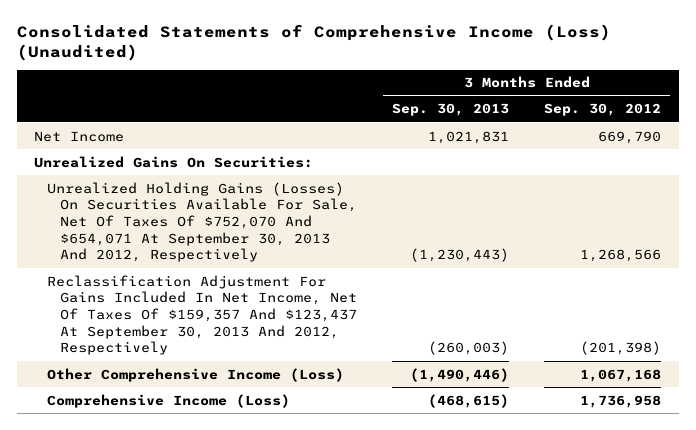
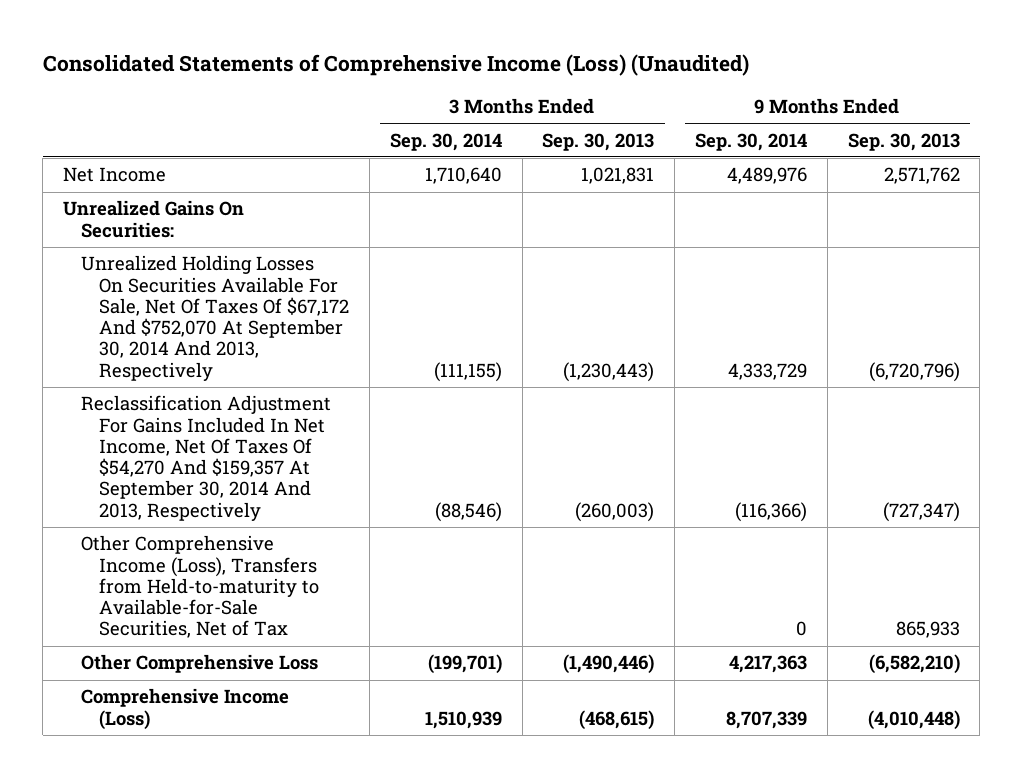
- | 3 Months Ended Sep. 30, 2013 | 3 Months Ended Sep. 30, 2012
+ | 3 Months Ended Sep. 30, 2014 | 3 Months Ended Sep. 30, 2013 | 9 Months Ended Sep. 30, 2014 | 9 Months Ended Sep. 30, 2013
- Unrealized Holding Gains (Losses) On Securities Available For Sale, Net Of Taxes Of $752,070 And $654,071 At September 30, 2013 And 2012, Respectively | (1,230,443) | 1,268,566
- Reclassification Adjustment For Gains Included In Net Income, Net Of Taxes Of $159,357 And $123,437 At September 30, 2013 And 2012, Respectively | (260,003) | (201,398)
- Other Comprehensive Income (Loss) | (1,490,446) | 1,067,168
+ Unrealized Holding Losses On Securities Available For Sale, Net Of Taxes Of $67,172 And $752,070 At September 30, 2014 And 2013, Respectively | (111,155) | (1,230,443) | 4,333,729 | (6,720,796)
+ Reclassification Adjustment For Gains Included In Net Income, Net Of Taxes Of $54,270 And $159,357 At September 30, 2014 And 2013, Respectively | (88,546) | (260,003) | (116,366) | (727,347)
+ Other Comprehensive Income (Loss), Transfers from Held-to-maturity to Available-for-Sale Securities, Net of Tax | | | 0 | 865,933
+ Other Comprehensive Loss | (199,701) | (1,490,446) | 4,217,363 | (6,582,210)

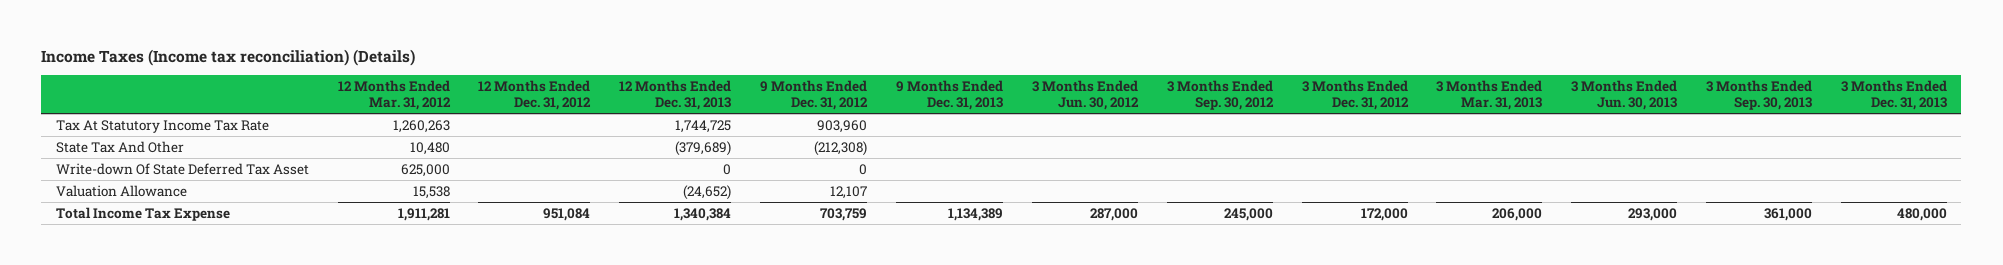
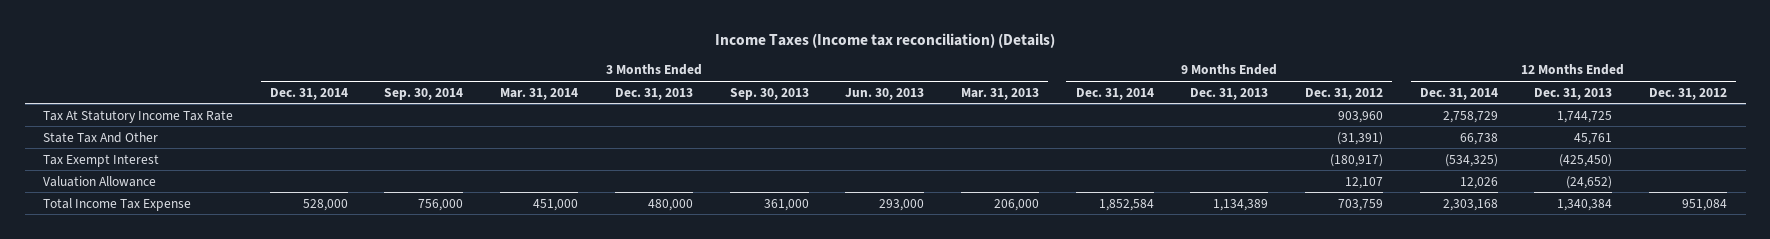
- | 12 Months Ended Mar. 31, 2012 | 12 Months Ended Dec. 31, 2012 | 12 Months Ended Dec. 31, 2013 | 9 Months Ended Dec. 31, 2012 | 9 Months Ended Dec. 31, 2013 | 3 Months Ended Jun. 30, 2012 | 3 Months Ended Sep. 30, 2012 | 3 Months Ended Dec. 31, 2012 | 3 Months Ended Mar. 31, 2013 | 3 Months Ended Jun. 30, 2013 | 3 Months Ended Sep. 30, 2013 | 3 Months Ended Dec. 31, 2013
+ | 3 Months Ended Dec. 31, 2014 | 3 Months Ended Sep. 30, 2014 | 3 Months Ended Mar. 31, 2014 | 3 Months Ended Dec. 31, 2013 | 3 Months Ended Sep. 30, 2013 | 3 Months Ended Jun. 30, 2013 | 3 Months Ended Mar. 31, 2013 | 9 Months Ended Dec. 31, 2014 | 9 Months Ended Dec. 31, 2013 | 9 Months Ended Dec. 31, 2012 | 12 Months Ended Dec. 31, 2014 | 12 Months Ended Dec. 31, 2013 | 12 Months Ended Dec. 31, 2012
- State Tax And Other | 10,480 | | (379,689) | (212,308) | | | | | | | |
- Write-down Of State Deferred Tax Asset | 625,000 | | 0 | 0 | | | | | | | |
+ State Tax And Other | | | | | | | | | | (31,391) | 66,738 | 45,761 |
+ Tax Exempt Interest | | | | | | | | | | (180,917) | (534,325) | (425,450) |

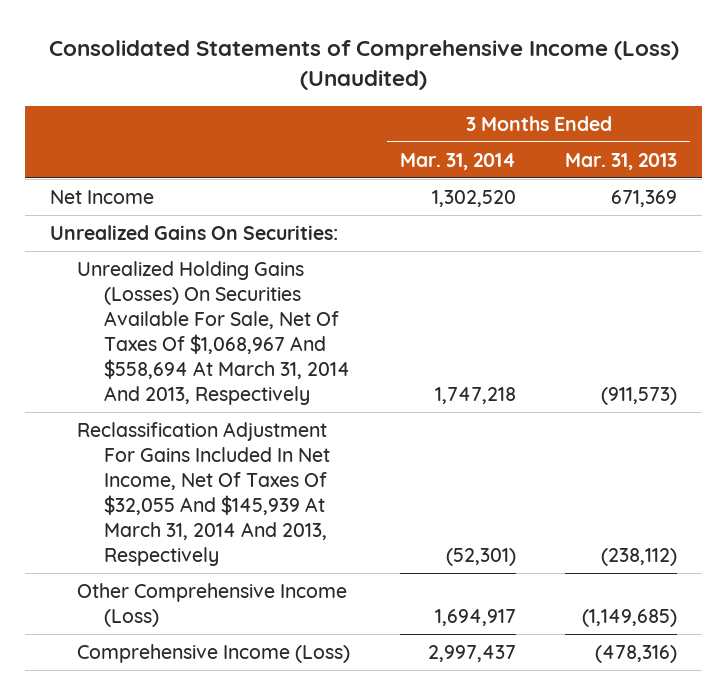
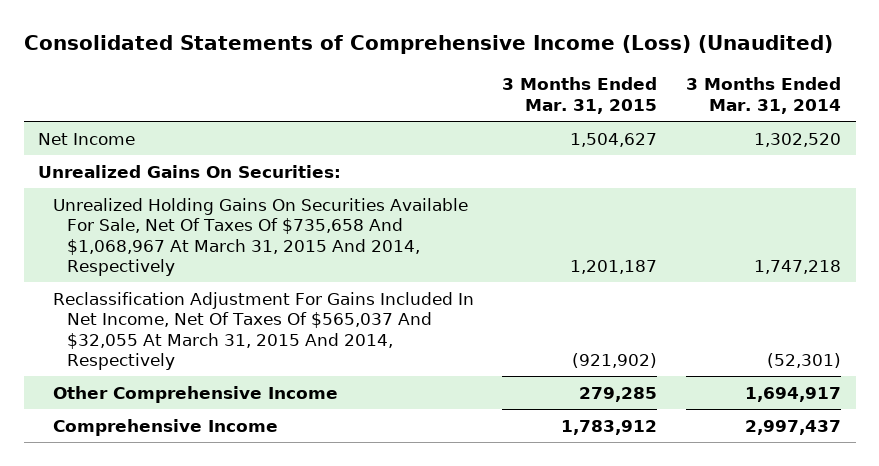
- | 3 Months Ended Mar. 31, 2014 | 3 Months Ended Mar. 31, 2013
+ | 3 Months Ended Mar. 31, 2015 | 3 Months Ended Mar. 31, 2014
- Unrealized Holding Gains (Losses) On Securities Available For Sale, Net Of Taxes Of $1,068,967 And $558,694 At March 31, 2014 And 2013, Respectively | 1,747,218 | (911,573)
- Reclassification Adjustment For Gains Included In Net Income, Net Of Taxes Of $32,055 And $145,939 At March 31, 2014 And 2013, Respectively | (52,301) | (238,112)
- Other Comprehensive Income (Loss) | 1,694,917 | (1,149,685)
- Comprehensive Income (Loss) | 2,997,437 | (478,316)
+ Unrealized Holding Gains On Securities Available For Sale, Net Of Taxes Of $735,658 And $1,068,967 At March 31, 2015 And 2014, Respectively | 1,201,187 | 1,747,218
+ Reclassification Adjustment For Gains Included In Net Income, Net Of Taxes Of $565,037 And $32,055 At March 31, 2015 And 2014, Respectively | (921,902) | (52,301)
+ Other Comprehensive Income | 279,285 | 1,694,917
+ Comprehensive Income | 1,783,912 | 2,997,437

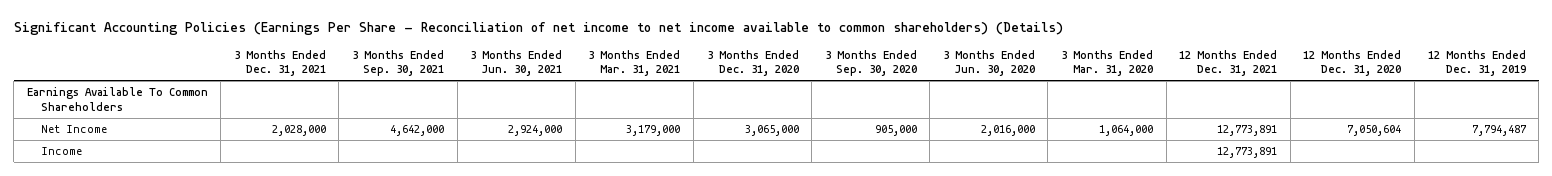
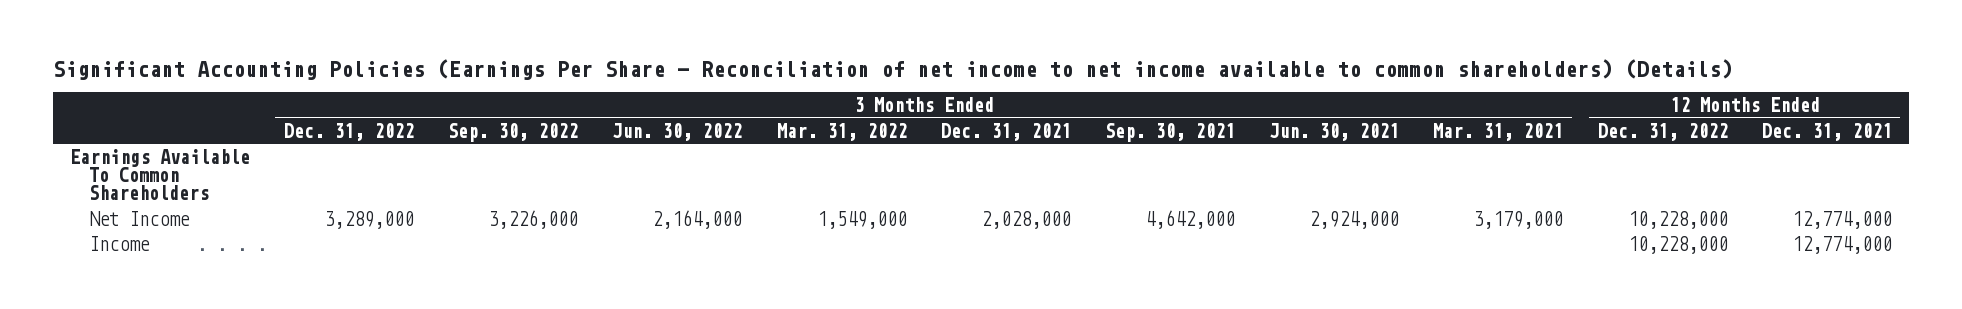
- | 3 Months Ended Dec. 31, 2021 | 3 Months Ended Sep. 30, 2021 | 3 Months Ended Jun. 30, 2021 | 3 Months Ended Mar. 31, 2021 | 3 Months Ended Dec. 31, 2020 | 3 Months Ended Sep. 30, 2020 | 3 Months Ended Jun. 30, 2020 | 3 Months Ended Mar. 31, 2020 | 12 Months Ended Dec. 31, 2021 | 12 Months Ended Dec. 31, 2020 | 12 Months Ended Dec. 31, 2019
+ | 3 Months Ended Dec. 31, 2022 | 3 Months Ended Sep. 30, 2022 | 3 Months Ended Jun. 30, 2022 | 3 Months Ended Mar. 31, 2022 | 3 Months Ended Dec. 31, 2021 | 3 Months Ended Sep. 30, 2021 | 3 Months Ended Jun. 30, 2021 | 3 Months Ended Mar. 31, 2021 | 12 Months Ended Dec. 31, 2022 | 12 Months Ended Dec. 31, 2021
- Net Income | 2,028,000 | 4,642,000 | 2,924,000 | 3,179,000 | 3,065,000 | 905,000 | 2,016,000 | 1,064,000 | 12,773,891 | 7,050,604 | 7,794,487
- Income | | | | | | | | | 12,773,891 | |
+ Net Income | 3,289,000 | 3,226,000 | 2,164,000 | 1,549,000 | 2,028,000 | 4,642,000 | 2,924,000 | 3,179,000 | 10,228,000 | 12,774,000
+ Income | | | | | | | | | 10,228,000 | 12,774,000

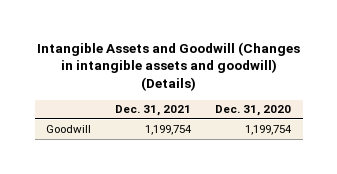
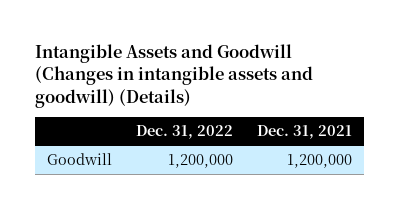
- | Dec. 31, 2021 | Dec. 31, 2020
+ | Dec. 31, 2022 | Dec. 31, 2021
- Goodwill | 1,199,754 | 1,199,754
+ Goodwill | 1,200,000 | 1,200,000

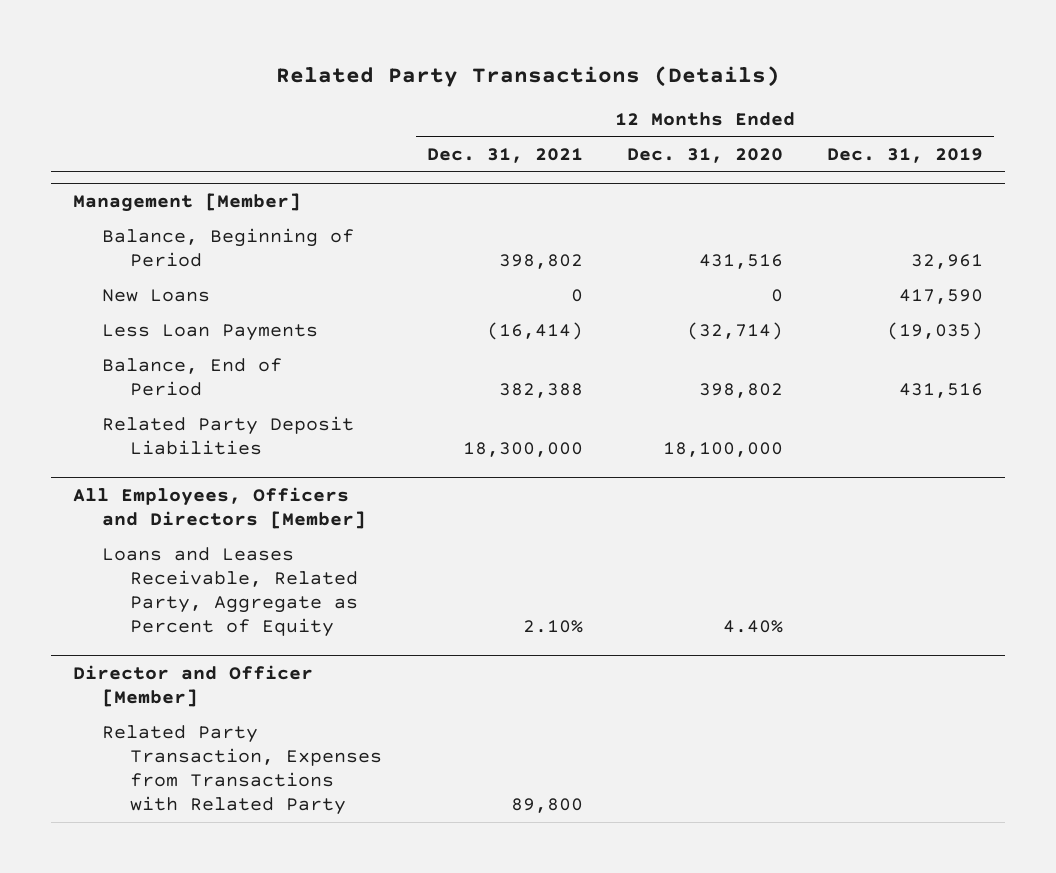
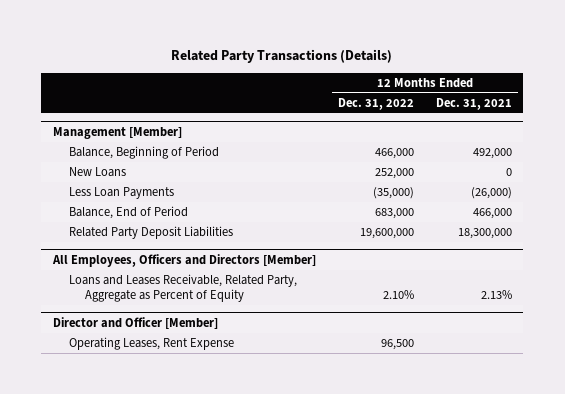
- | 12 Months Ended Dec. 31, 2021 | 12 Months Ended Dec. 31, 2020 | 12 Months Ended Dec. 31, 2019
+ | 12 Months Ended Dec. 31, 2022 | 12 Months Ended Dec. 31, 2021
@ Management [Member]
- Balance, Beginning of Period | 398,802 | 431,516 | 32,961
+ Balance, Beginning of Period | 466,000 | 492,000
- Less Loan Payments | (16,414) | (32,714) | (19,035)
- Balance, End of Period | 382,388 | 398,802 | 431,516
+ Less Loan Payments | (35,000) | (26,000)
+ Balance, End of Period | 683,000 | 466,000
@ All Employees, Officers and Directors [Member]
- Loans and Leases Receivable, Related Party, Aggregate as Percent of Equity | 2.10% | 4.40% |
+ Loans and Leases Receivable, Related Party, Aggregate as Percent of Equity | 2.10% | 2.13%
@ Director and Officer [Member]
- Related Party Transaction, Expenses from Transactions with Related Party | 89,800 | |
+ Operating Leases, Rent Expense | 96,500 |

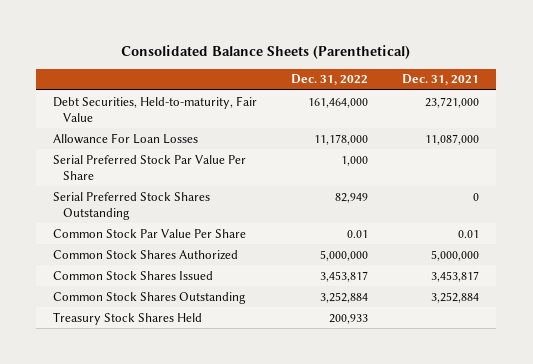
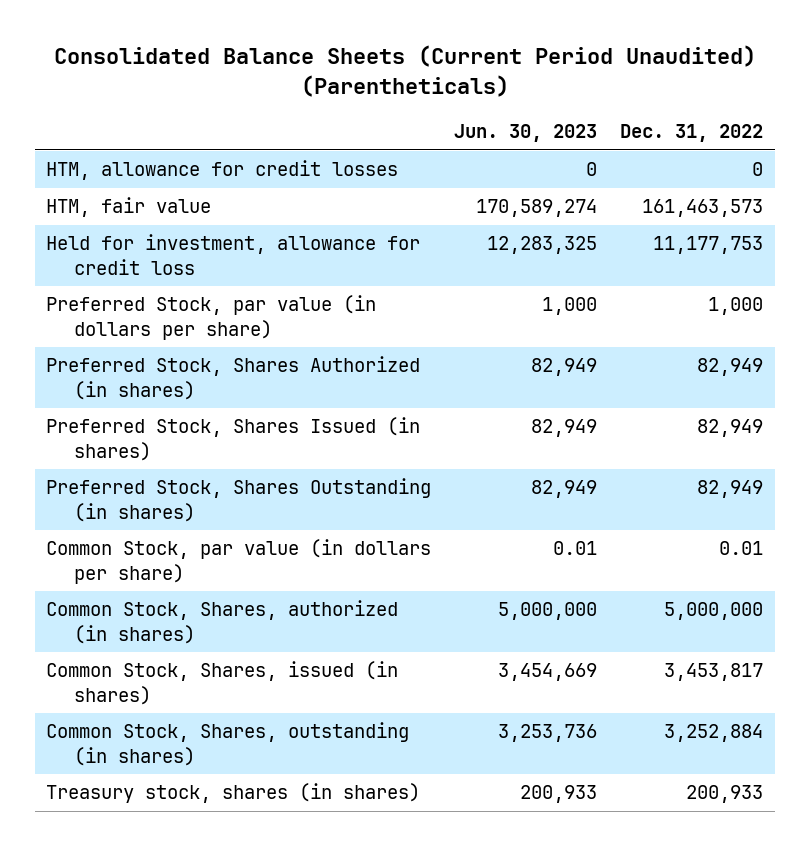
- Consolidated Balance Sheets (Parenthetical)
+ Consolidated Balance Sheets (Current Period Unaudited) (Parentheticals)
- | Dec. 31, 2022 | Dec. 31, 2021
+ | Jun. 30, 2023 | Dec. 31, 2022
- Debt Securities, Held-to-maturity, Fair Value | 161,464,000 | 23,721,000
- Allowance For Loan Losses | 11,178,000 | 11,087,000
- Serial Preferred Stock Par Value Per Share | 1,000 |
- Serial Preferred Stock Shares Outstanding | 82,949 | 0
- Common Stock Par Value Per Share | 0.01 | 0.01
- Common Stock Shares Authorized | 5,000,000 | 5,000,000
- Common Stock Shares Issued | 3,453,817 | 3,453,817
- Common Stock Shares Outstanding | 3,252,884 | 3,252,884
- Treasury Stock Shares Held | 200,933 |
+ HTM, allowance for credit losses | 0 | 0
+ HTM, fair value | 170,589,274 | 161,463,573
+ Held for investment, allowance for credit loss | 12,283,325 | 11,177,753
+ Preferred Stock, par value (in dollars per share) | 1,000 | 1,000
+ Preferred Stock, Shares Authorized (in shares) | 82,949 | 82,949
+ Preferred Stock, Shares Issued (in shares) | 82,949 | 82,949
+ Preferred Stock, Shares Outstanding (in shares) | 82,949 | 82,949
+ Common Stock, par value (in dollars per share) | 0.01 | 0.01
+ Common Stock, Shares, authorized (in shares) | 5,000,000 | 5,000,000
+ Common Stock, Shares, issued (in shares) | 3,454,669 | 3,453,817
+ Common Stock, Shares, outstanding (in shares) | 3,253,736 | 3,252,884
+ Treasury stock, shares (in shares) | 200,933 | 200,933

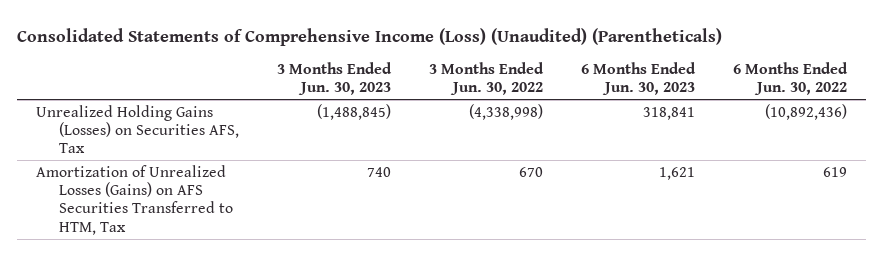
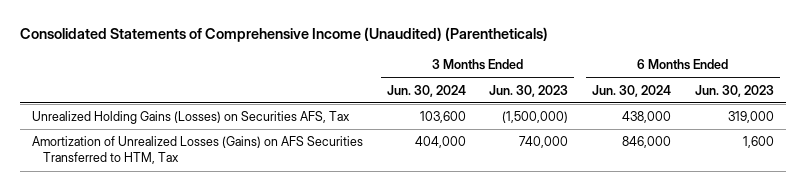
- Consolidated Statements of Comprehensive Income (Loss) (Unaudited) (Parentheticals)
+ Consolidated Statements of Comprehensive Income (Unaudited) (Parentheticals)
- | 3 Months Ended Jun. 30, 2023 | 3 Months Ended Jun. 30, 2022 | 6 Months Ended Jun. 30, 2023 | 6 Months Ended Jun. 30, 2022
+ | 3 Months Ended Jun. 30, 2024 | 3 Months Ended Jun. 30, 2023 | 6 Months Ended Jun. 30, 2024 | 6 Months Ended Jun. 30, 2023
- Unrealized Holding Gains (Losses) on Securities AFS, Tax | (1,488,845) | (4,338,998) | 318,841 | (10,892,436)
- Amortization of Unrealized Losses (Gains) on AFS Securities Transferred to HTM, Tax | 740 | 670 | 1,621 | 619
+ Unrealized Holding Gains (Losses) on Securities AFS, Tax | 103,600 | (1,500,000) | 438,000 | 319,000
+ Amortization of Unrealized Losses (Gains) on AFS Securities Transferred to HTM, Tax | 404,000 | 740,000 | 846,000 | 1,600

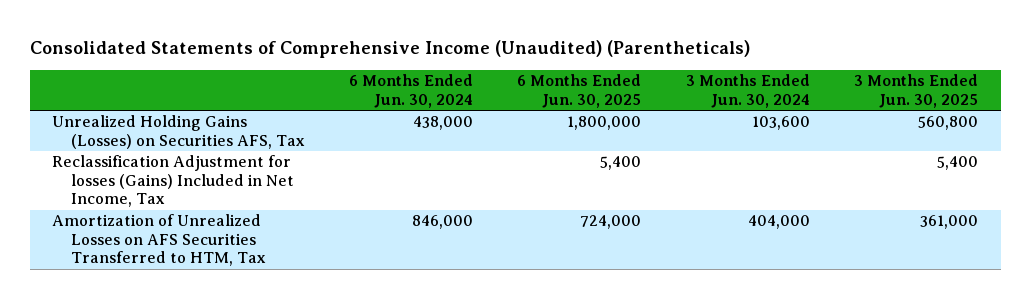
- | 3 Months Ended Jun. 30, 2024 | 3 Months Ended Jun. 30, 2023 | 6 Months Ended Jun. 30, 2024 | 6 Months Ended Jun. 30, 2023
+ | 6 Months Ended Jun. 30, 2024 | 6 Months Ended Jun. 30, 2025 | 3 Months Ended Jun. 30, 2024 | 3 Months Ended Jun. 30, 2025
- Amortization of Unrealized Losses (Gains) on AFS Securities Transferred to HTM, Tax | 404,000 | 740,000 | 846,000 | 1,600
+ Reclassification Adjustment for losses (Gains) Included in Net Income, Tax | | 5,400 | | 5,400
+ Amortization of Unrealized Losses on AFS Securities Transferred to HTM, Tax | 846,000 | 724,000 | 404,000 | 361,000

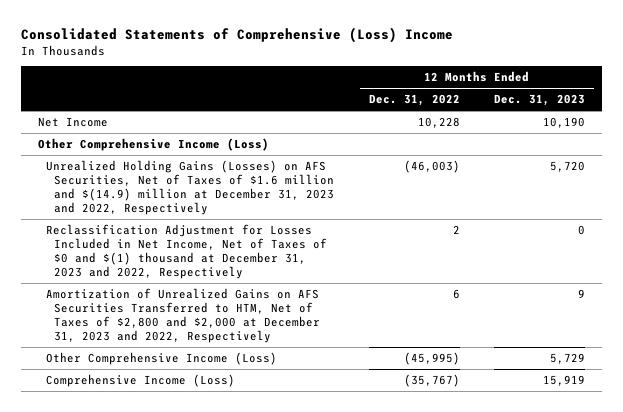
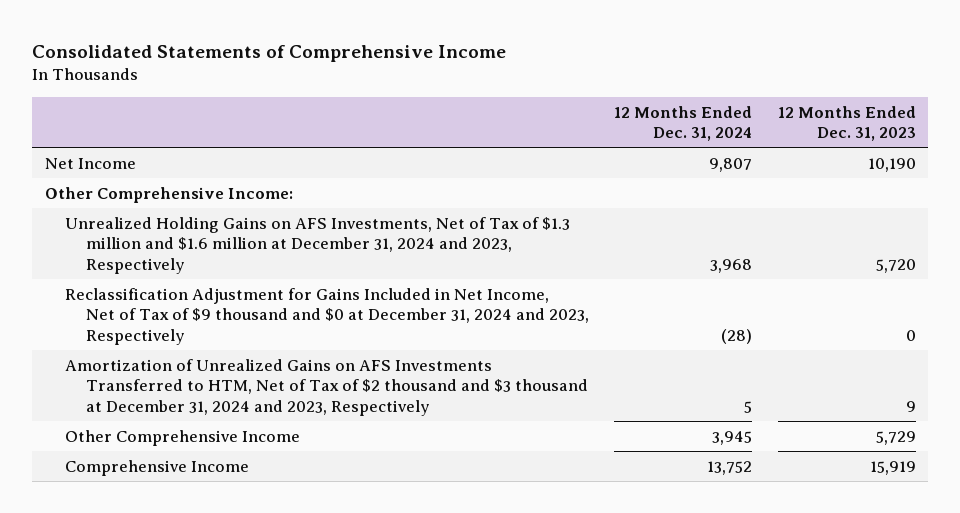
- Consolidated Statements of Comprehensive (Loss) Income
+ Consolidated Statements of Comprehensive Income
- | 12 Months Ended Dec. 31, 2022 | 12 Months Ended Dec. 31, 2023
+ | 12 Months Ended Dec. 31, 2024 | 12 Months Ended Dec. 31, 2023
- Other Comprehensive Income (Loss)
- Unrealized Holding Gains (Losses) on AFS Securities, Net of Taxes of $1.6 million and $(14.9) million at December 31, 2023 and 2022, Respectively | (46,003) | 5,720
- Reclassification Adjustment for Losses Included in Net Income, Net of Taxes of $0 and $(1) thousand at December 31, 2023 and 2022, Respectively | 2 | 0
- Amortization of Unrealized Gains on AFS Securities Transferred to HTM, Net of Taxes of $2,800 and $2,000 at December 31, 2023 and 2022, Respectively | 6 | 9
- Other Comprehensive Income (Loss) | (45,995) | 5,729
- Comprehensive Income (Loss) | (35,767) | 15,919
+ Other Comprehensive Income:
+ Unrealized Holding Gains on AFS Investments, Net of Tax of $1.3 million and $1.6 million at December 31, 2024 and 2023, Respectively | 3,968 | 5,720
+ Reclassification Adjustment for Gains Included in Net Income, Net of Tax of $9 thousand and $0 at December 31, 2024 and 2023, Respectively | (28) | 0
+ Amortization of Unrealized Gains on AFS Investments Transferred to HTM, Net of Tax of $2 thousand and $3 thousand at December 31, 2024 and 2023, Respectively | 5 | 9
+ Other Comprehensive Income | 3,945 | 5,729
+ Comprehensive Income | 13,752 | 15,919

